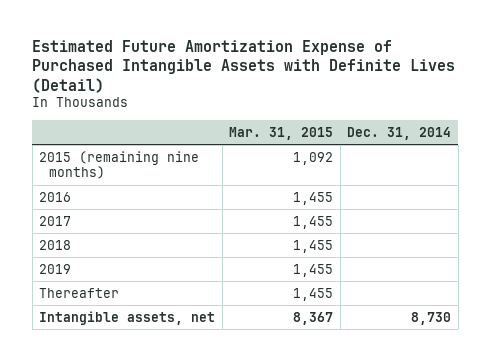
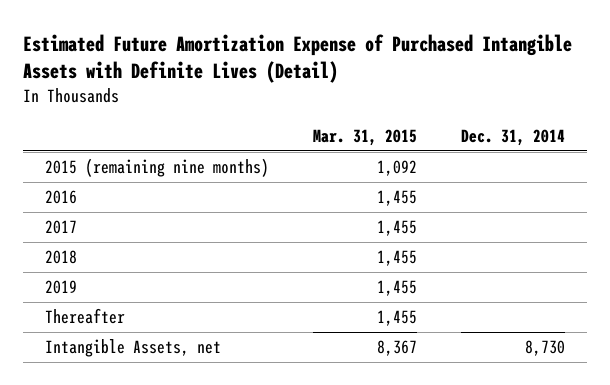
- Intangible assets, net | 8,367 | 8,730
+ Intangible Assets, net | 8,367 | 8,730

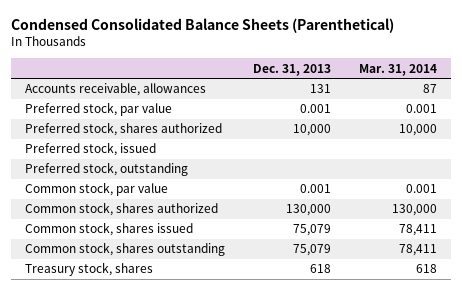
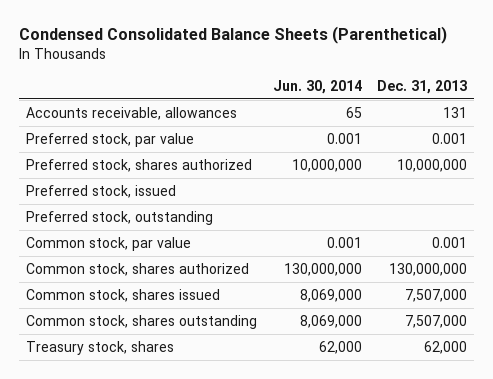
- | Dec. 31, 2013 | Mar. 31, 2014
+ | Jun. 30, 2014 | Dec. 31, 2013
- Preferred stock, shares authorized | 10,000 | 10,000
+ Preferred stock, shares authorized | 10,000,000 | 10,000,000
- Common stock, shares authorized | 130,000 | 130,000
- Common stock, shares issued | 75,079 | 78,411
- Common stock, shares outstanding | 75,079 | 78,411
- Treasury stock, shares | 618 | 618
+ Common stock, shares authorized | 130,000,000 | 130,000,000
+ Common stock, shares issued | 8,069,000 | 7,507,000
+ Common stock, shares outstanding | 8,069,000 | 7,507,000
+ Treasury stock, shares | 62,000 | 62,000

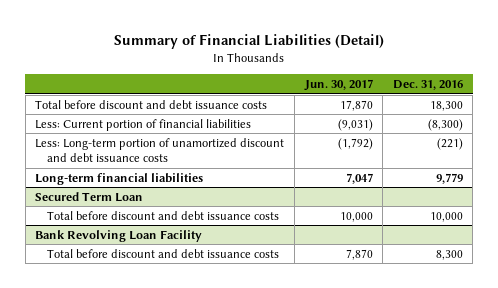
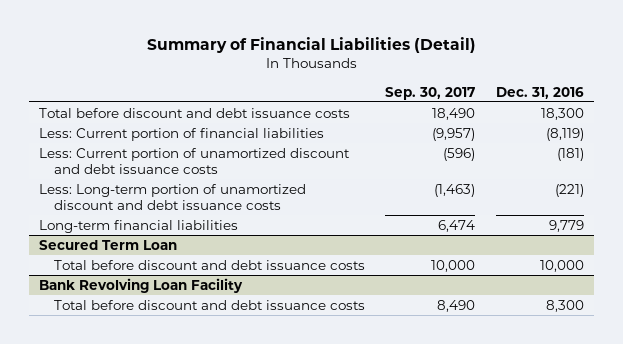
- | Jun. 30, 2017 | Dec. 31, 2016
+ | Sep. 30, 2017 | Dec. 31, 2016
- Less: Current portion of financial liabilities | (9,031) | (8,300)
+ Less: Current portion of financial liabilities | (9,957) | (8,119)
+ Less: Current portion of unamortized discount and debt issuance costs | (596) | (181)

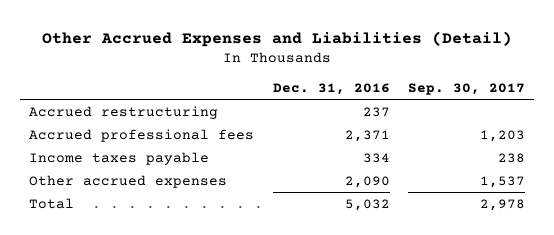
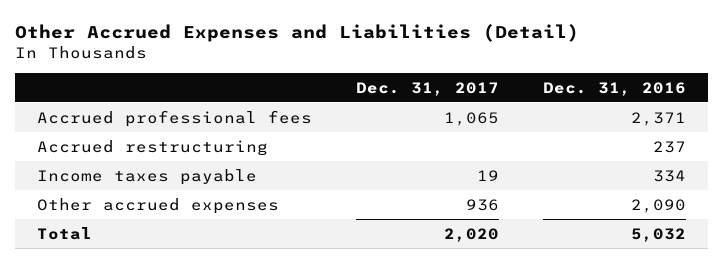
- | Dec. 31, 2016 | Sep. 30, 2017
+ | Dec. 31, 2017 | Dec. 31, 2016
moved down: Accrued restructuring | | 237

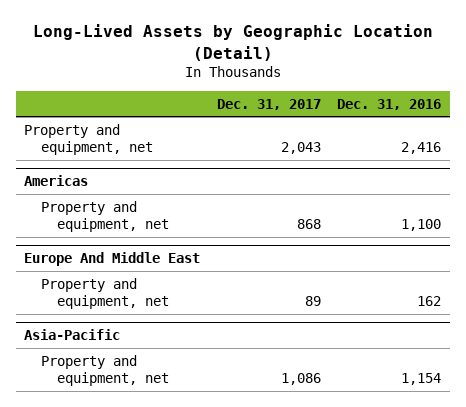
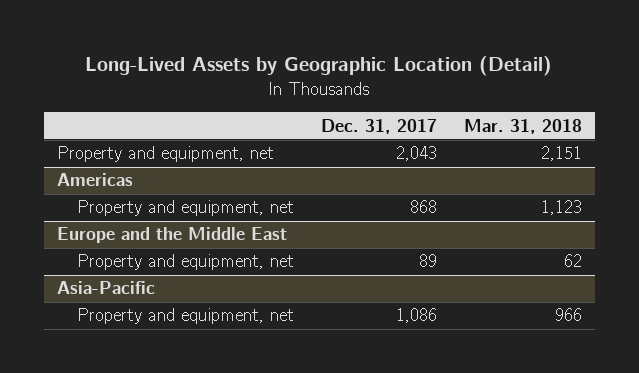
- | Dec. 31, 2017 | Dec. 31, 2016
+ | Dec. 31, 2017 | Mar. 31, 2018
- Europe And Middle East
+ Europe and the Middle East

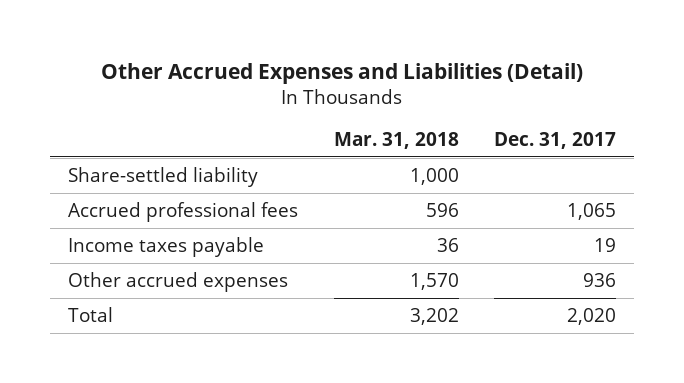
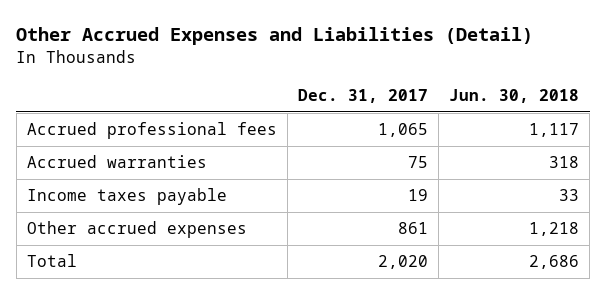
- | Mar. 31, 2018 | Dec. 31, 2017
+ | Dec. 31, 2017 | Jun. 30, 2018
- Share-settled liability | 1,000 |
+ Accrued warranties | 75 | 318
- Other accrued expenses | 1,570 | 936
+ Other accrued expenses | 861 | 1,218

